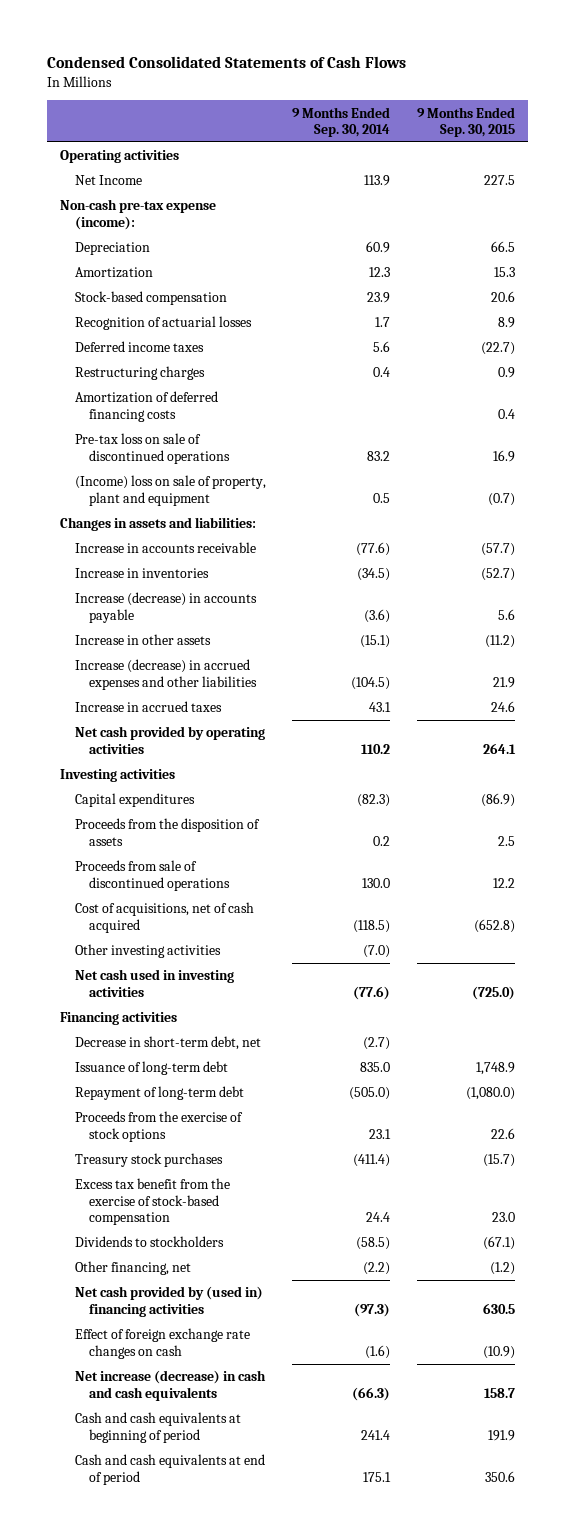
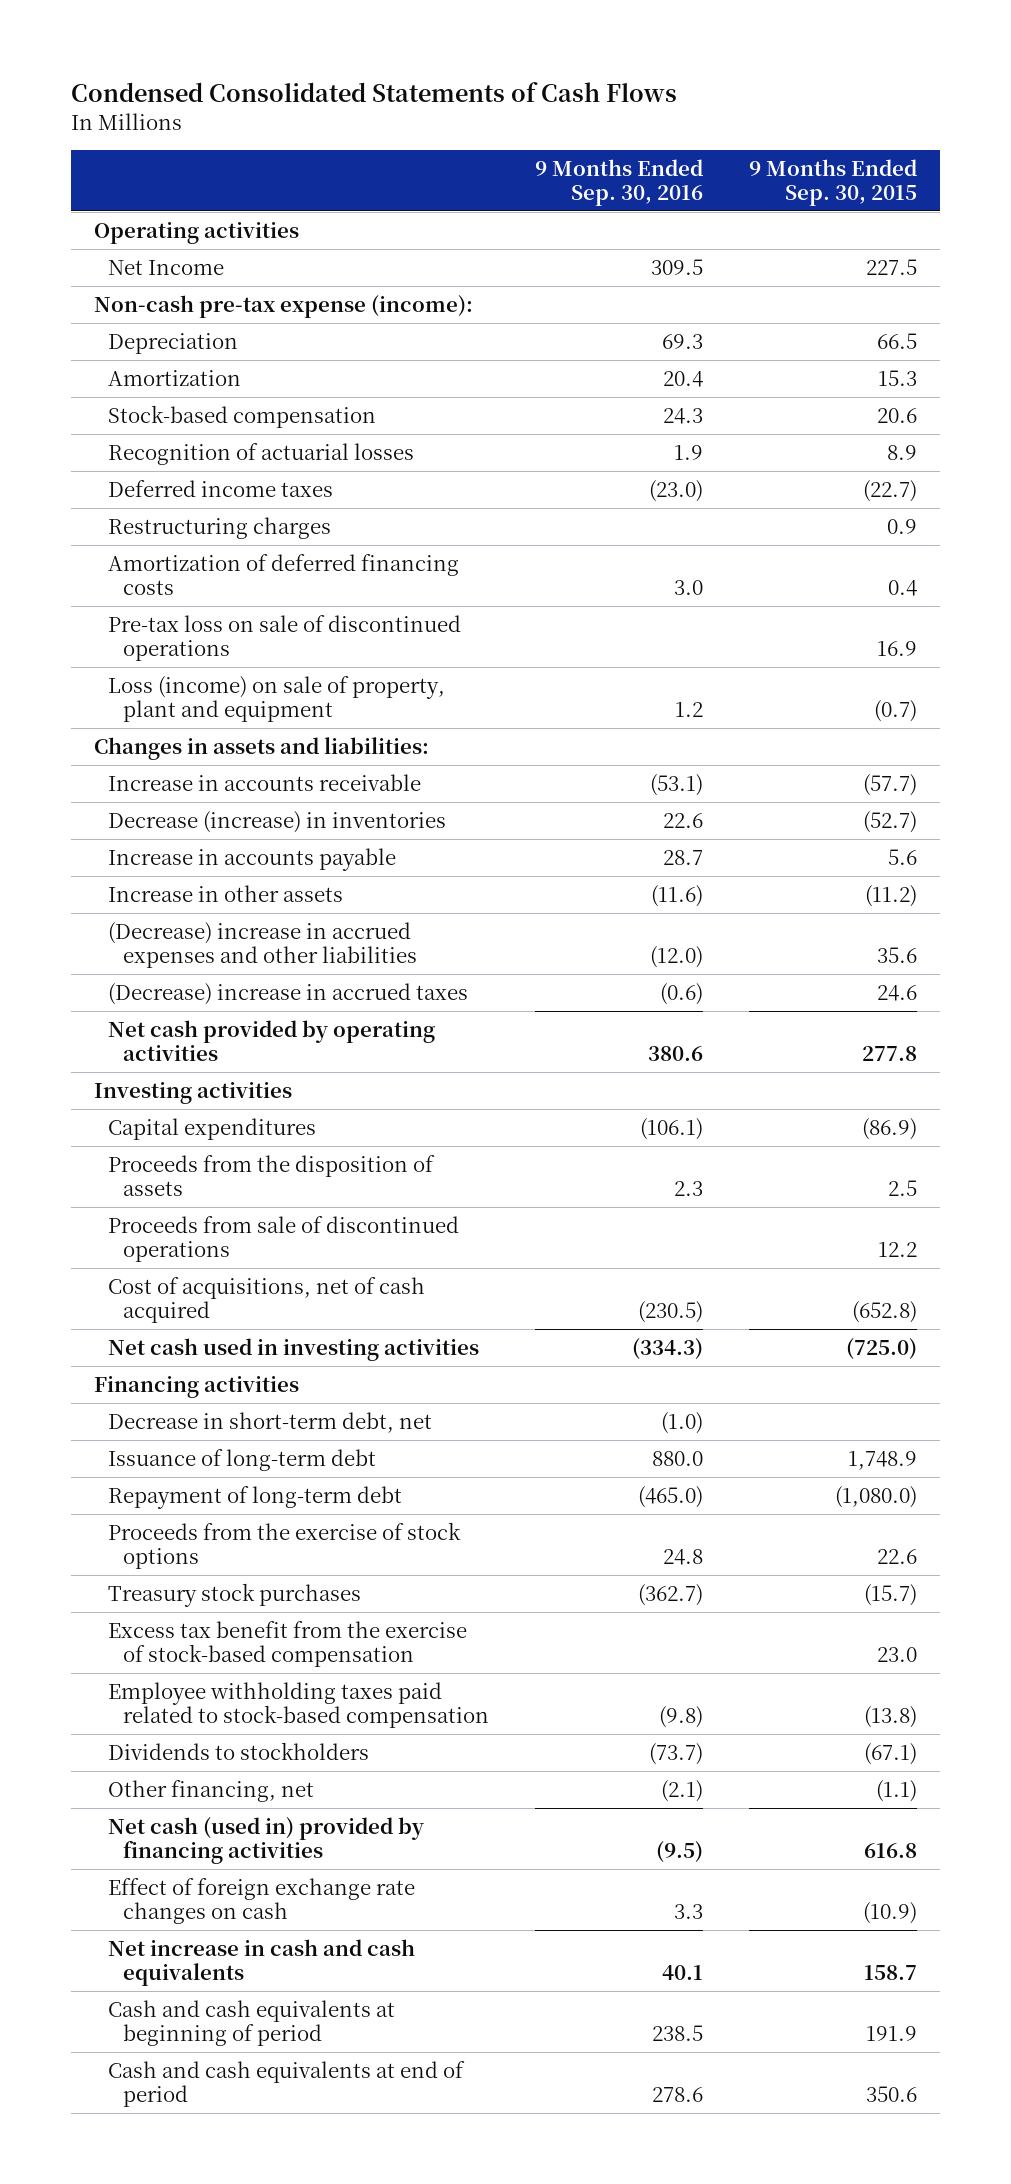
- | 9 Months Ended Sep. 30, 2014 | 9 Months Ended Sep. 30, 2015
+ | 9 Months Ended Sep. 30, 2016 | 9 Months Ended Sep. 30, 2015
- (Income) loss on sale of property, plant and equipment | 0.5 | (0.7)
+ Loss (income) on sale of property, plant and equipment | 1.2 | (0.7)
- Increase in inventories | (34.5) | (52.7)
- Increase (decrease) in accounts payable | (3.6) | 5.6
+ Decrease (increase) in inventories | 22.6 | (52.7)
+ Increase in accounts payable | 28.7 | 5.6
- Increase (decrease) in accrued expenses and other liabilities | (104.5) | 21.9
- Increase in accrued taxes | 43.1 | 24.6
- Net cash provided by operating activities | 110.2 | 264.1
+ (Decrease) increase in accrued expenses and other liabilities | (12.0) | 35.6
+ (Decrease) increase in accrued taxes | (0.6) | 24.6
+ Net cash provided by operating activities | 380.6 | 277.8
- Other investing activities | (7.0) |
+ Employee withholding taxes paid related to stock-based compensation | (9.8) | (13.8)
- Other financing, net | (2.2) | (1.2)
- Net cash provided by (used in) financing activities | (97.3) | 630.5
+ Other financing, net | (2.1) | (1.1)
+ Net cash (used in) provided by financing activities | (9.5) | 616.8
- Net increase (decrease) in cash and cash equivalents | (66.3) | 158.7
+ Net increase in cash and cash equivalents | 40.1 | 158.7

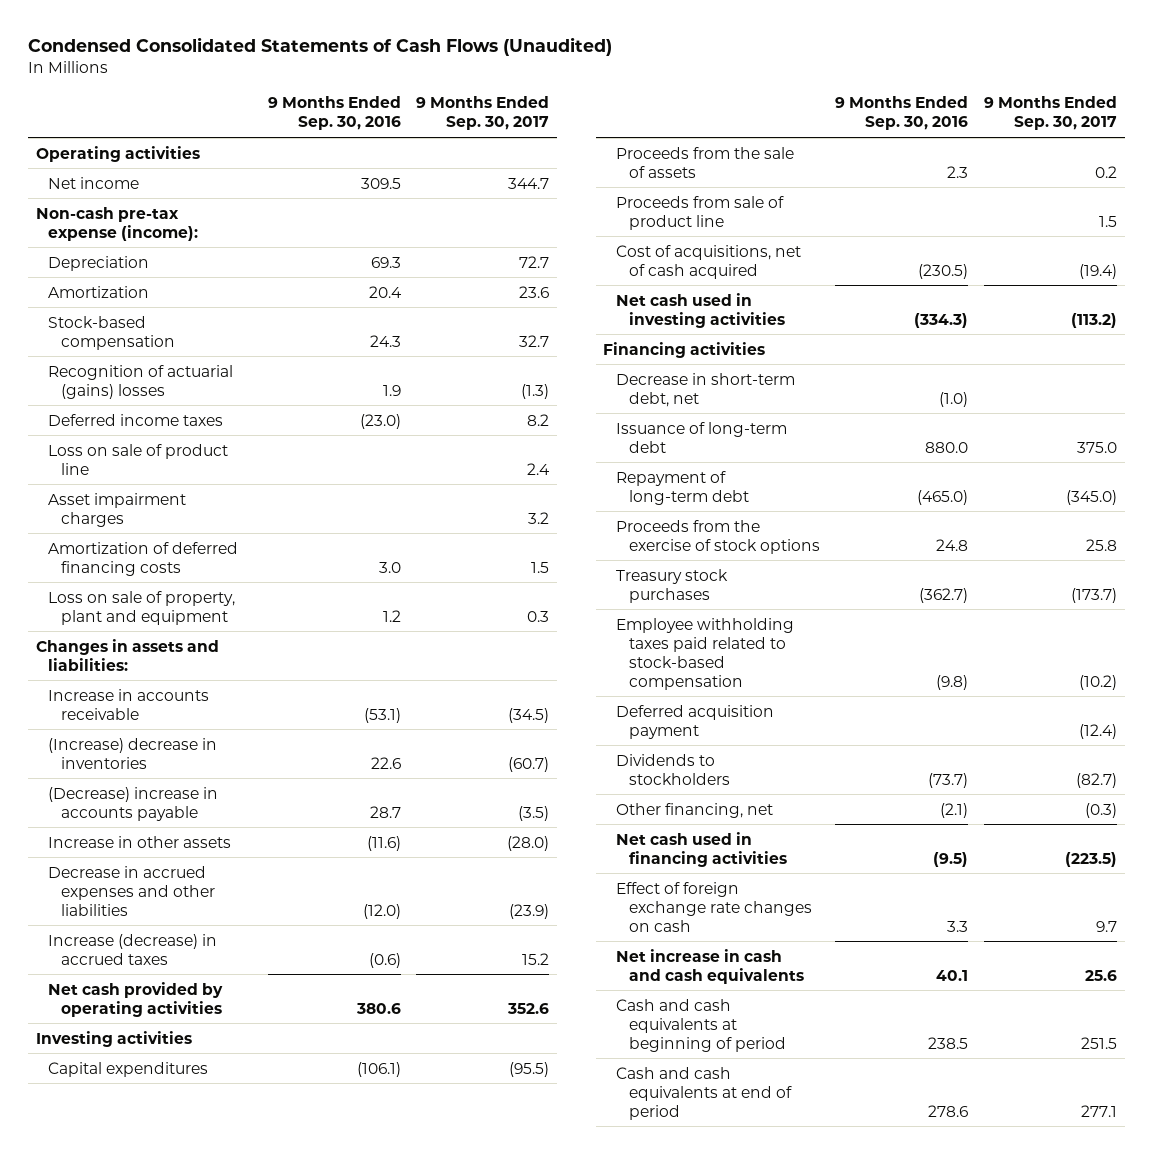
- Condensed Consolidated Statements of Cash Flows
+ Condensed Consolidated Statements of Cash Flows (Unaudited)
- | 9 Months Ended Sep. 30, 2016 | 9 Months Ended Sep. 30, 2015
+ | 9 Months Ended Sep. 30, 2016 | 9 Months Ended Sep. 30, 2017
- Net Income | 309.5 | 227.5
+ Net income | 309.5 | 344.7
- Recognition of actuarial losses | 1.9 | 8.9
+ Recognition of actuarial (gains) losses | 1.9 | (1.3)
- Restructuring charges | | 0.9
+ Loss on sale of product line | | 2.4
+ Asset impairment charges | | 3.2
- Pre-tax loss on sale of discontinued operations | | 16.9
- Loss (income) on sale of property, plant and equipment | 1.2 | (0.7)
+ Loss on sale of property, plant and equipment | 1.2 | 0.3
- Decrease (increase) in inventories | 22.6 | (52.7)
- Increase in accounts payable | 28.7 | 5.6
+ (Increase) decrease in inventories | 22.6 | (60.7)
+ (Decrease) increase in accounts payable | 28.7 | (3.5)
- (Decrease) increase in accrued expenses and other liabilities | (12.0) | 35.6
- (Decrease) increase in accrued taxes | (0.6) | 24.6
+ Decrease in accrued expenses and other liabilities | (12.0) | (23.9)
+ Increase (decrease) in accrued taxes | (0.6) | 15.2
- Proceeds from the disposition of assets | 2.3 | 2.5
- Proceeds from sale of discontinued operations | | 12.2
+ Proceeds from the sale of assets | 2.3 | 0.2
+ Proceeds from sale of product line | | 1.5
- Excess tax benefit from the exercise of stock-based compensation | | 23.0
+ Deferred acquisition payment | | (12.4)
- Net cash (used in) provided by financing activities | (9.5) | 616.8
+ Net cash used in financing activities | (9.5) | (223.5)

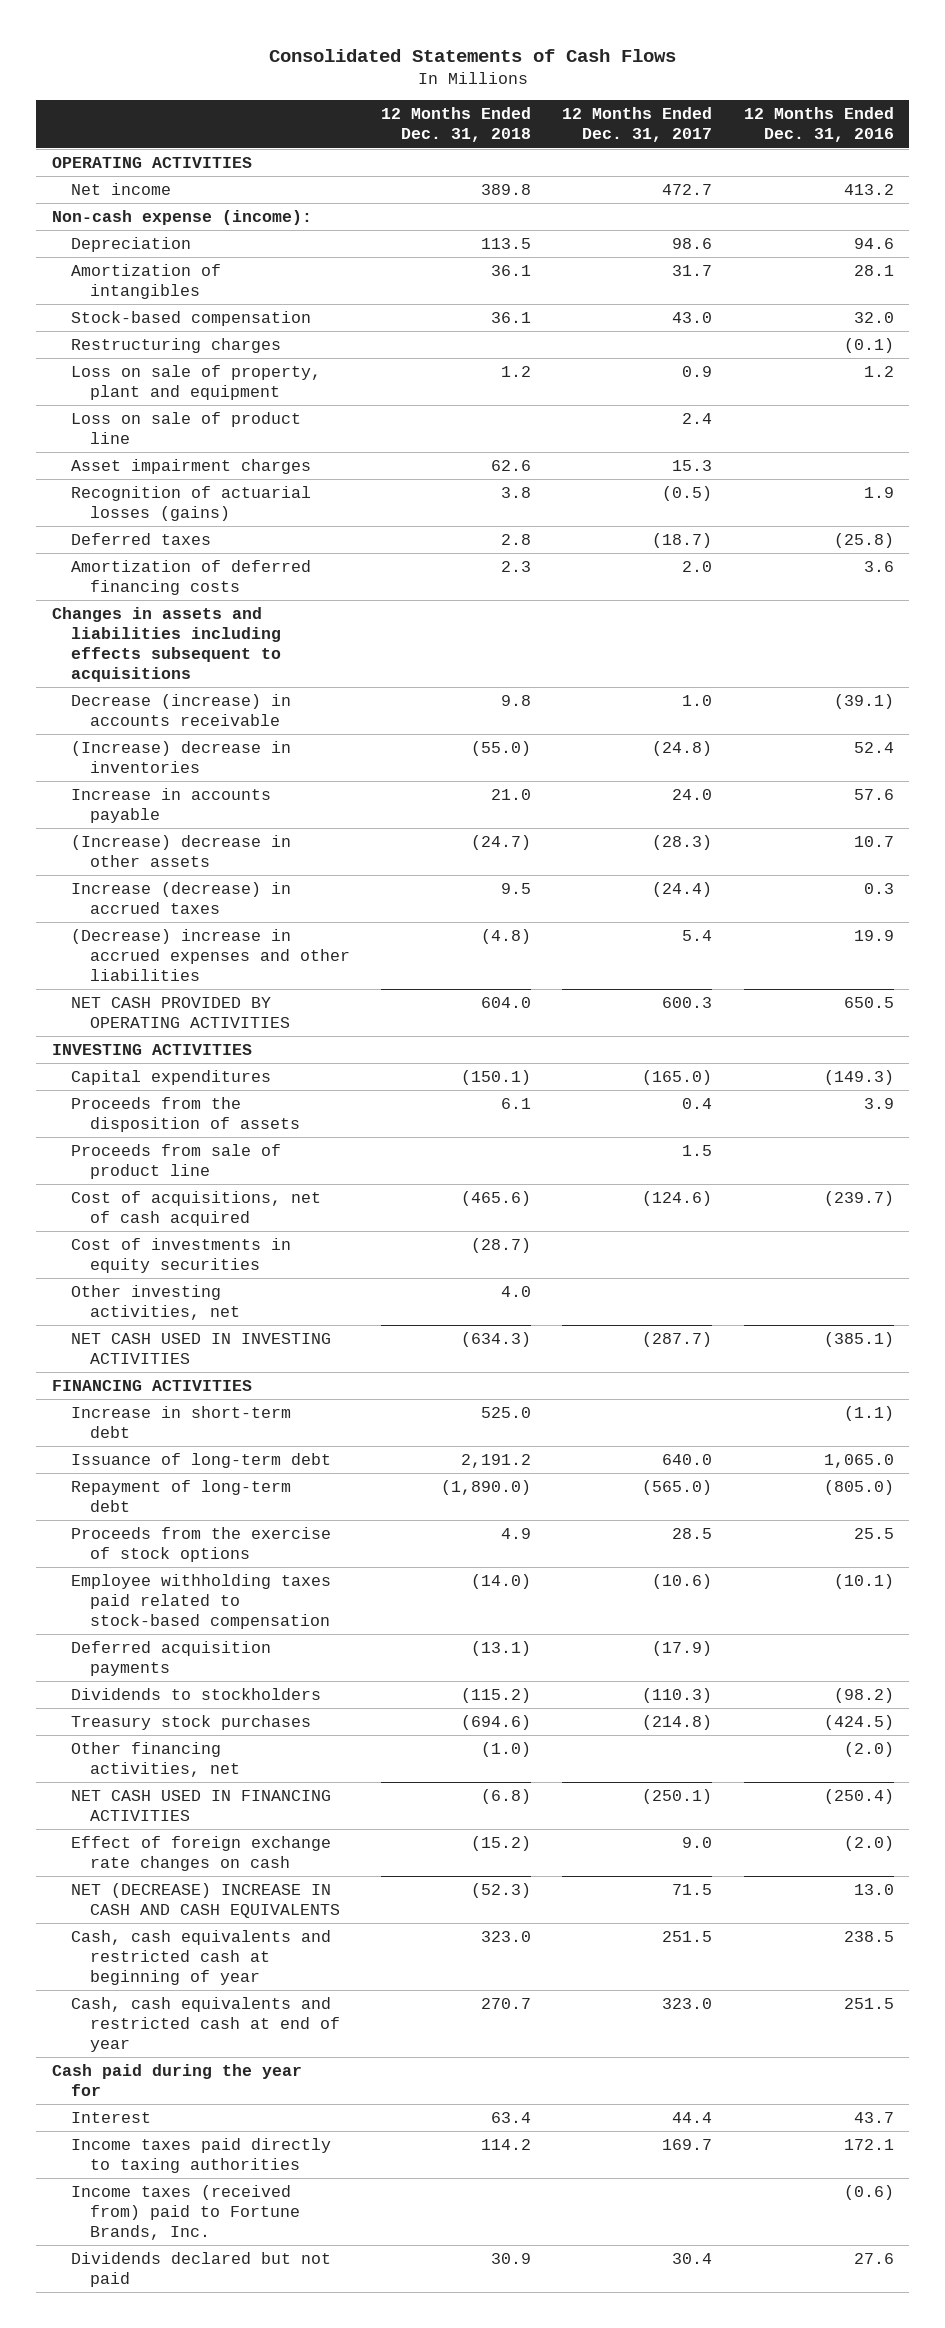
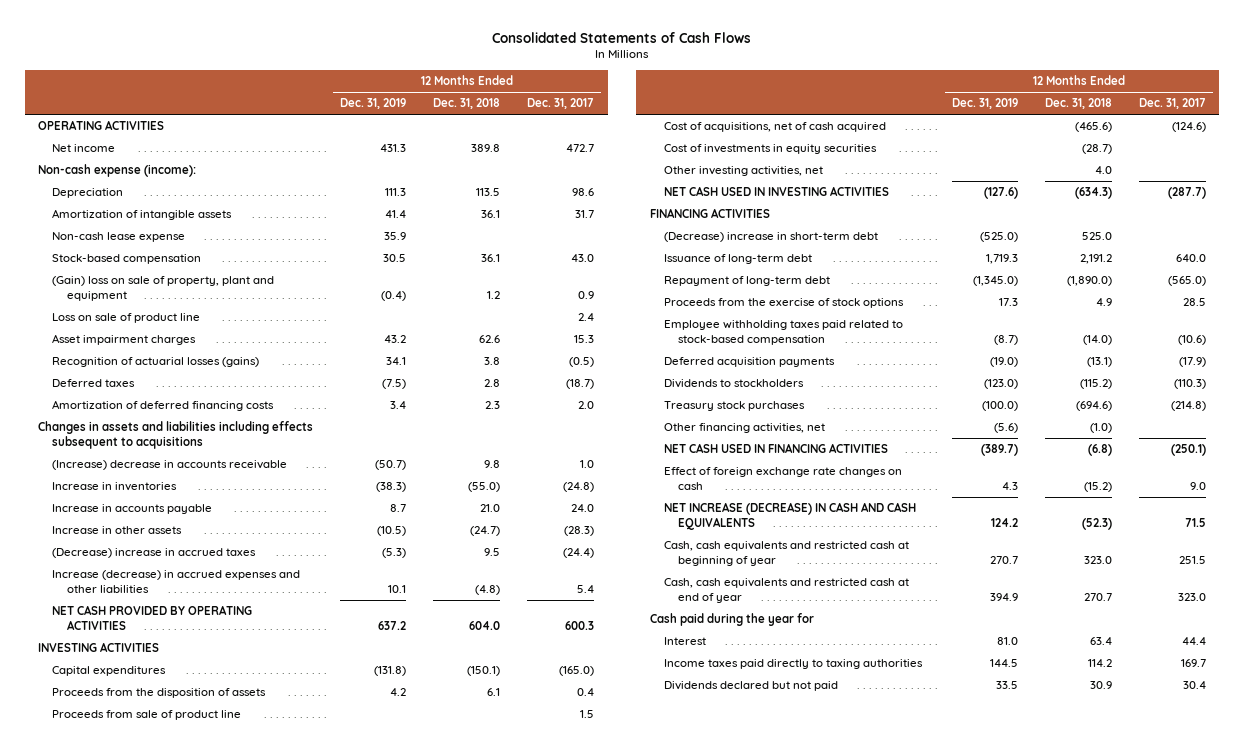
- | 12 Months Ended Dec. 31, 2018 | 12 Months Ended Dec. 31, 2017 | 12 Months Ended Dec. 31, 2016
+ | 12 Months Ended Dec. 31, 2019 | 12 Months Ended Dec. 31, 2018 | 12 Months Ended Dec. 31, 2017
- Amortization of intangibles | 36.1 | 31.7 | 28.1
+ Amortization of intangible assets | 41.4 | 36.1 | 31.7
+ Non-cash lease expense | 35.9 | |
- Restructuring charges | | | (0.1)
- Loss on sale of property, plant and equipment | 1.2 | 0.9 | 1.2
+ (Gain) loss on sale of property, plant and equipment | (0.4) | 1.2 | 0.9
- Decrease (increase) in accounts receivable | 9.8 | 1.0 | (39.1)
- (Increase) decrease in inventories | (55.0) | (24.8) | 52.4
+ (Increase) decrease in accounts receivable | (50.7) | 9.8 | 1.0
+ Increase in inventories | (38.3) | (55.0) | (24.8)
- (Increase) decrease in other assets | (24.7) | (28.3) | 10.7
- Increase (decrease) in accrued taxes | 9.5 | (24.4) | 0.3
- (Decrease) increase in accrued expenses and other liabilities | (4.8) | 5.4 | 19.9
+ Increase in other assets | (10.5) | (24.7) | (28.3)
+ (Decrease) increase in accrued taxes | (5.3) | 9.5 | (24.4)
+ Increase (decrease) in accrued expenses and other liabilities | 10.1 | (4.8) | 5.4
- Increase in short-term debt | 525.0 | | (1.1)
+ (Decrease) increase in short-term debt | (525.0) | 525.0 |
- NET (DECREASE) INCREASE IN CASH AND CASH EQUIVALENTS | (52.3) | 71.5 | 13.0
+ NET INCREASE (DECREASE) IN CASH AND CASH EQUIVALENTS | 124.2 | (52.3) | 71.5
- Income taxes (received from) paid to Fortune Brands, Inc. | | | (0.6)

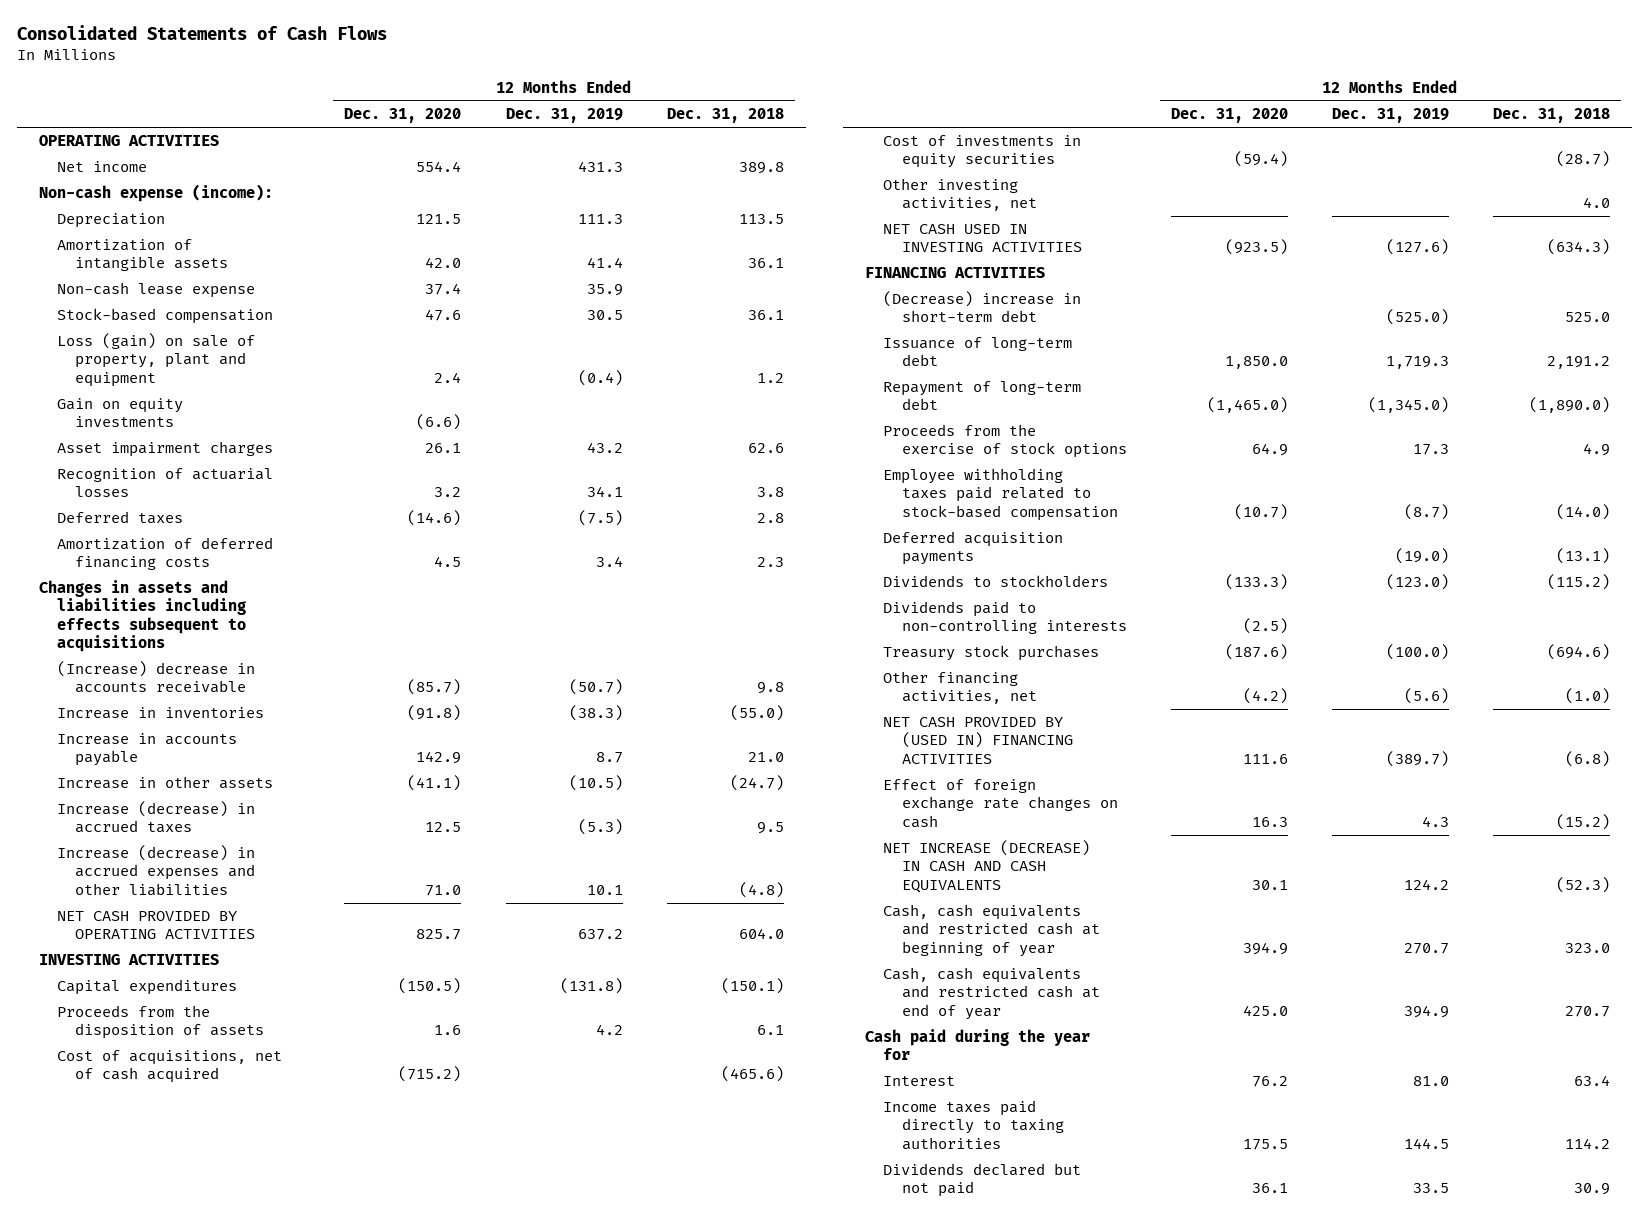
- | 12 Months Ended Dec. 31, 2019 | 12 Months Ended Dec. 31, 2018 | 12 Months Ended Dec. 31, 2017
+ | 12 Months Ended Dec. 31, 2020 | 12 Months Ended Dec. 31, 2019 | 12 Months Ended Dec. 31, 2018
- (Gain) loss on sale of property, plant and equipment | (0.4) | 1.2 | 0.9
- Loss on sale of product line | | | 2.4
+ Loss (gain) on sale of property, plant and equipment | 2.4 | (0.4) | 1.2
+ Gain on equity investments | (6.6) | |
- Recognition of actuarial losses (gains) | 34.1 | 3.8 | (0.5)
+ Recognition of actuarial losses | 3.2 | 34.1 | 3.8
- (Decrease) increase in accrued taxes | (5.3) | 9.5 | (24.4)
+ Increase (decrease) in accrued taxes | 12.5 | (5.3) | 9.5
- Proceeds from sale of product line | | | 1.5
+ Dividends paid to non-controlling interests | (2.5) | |
- NET CASH USED IN FINANCING ACTIVITIES | (389.7) | (6.8) | (250.1)
+ NET CASH PROVIDED BY (USED IN) FINANCING ACTIVITIES | 111.6 | (389.7) | (6.8)

